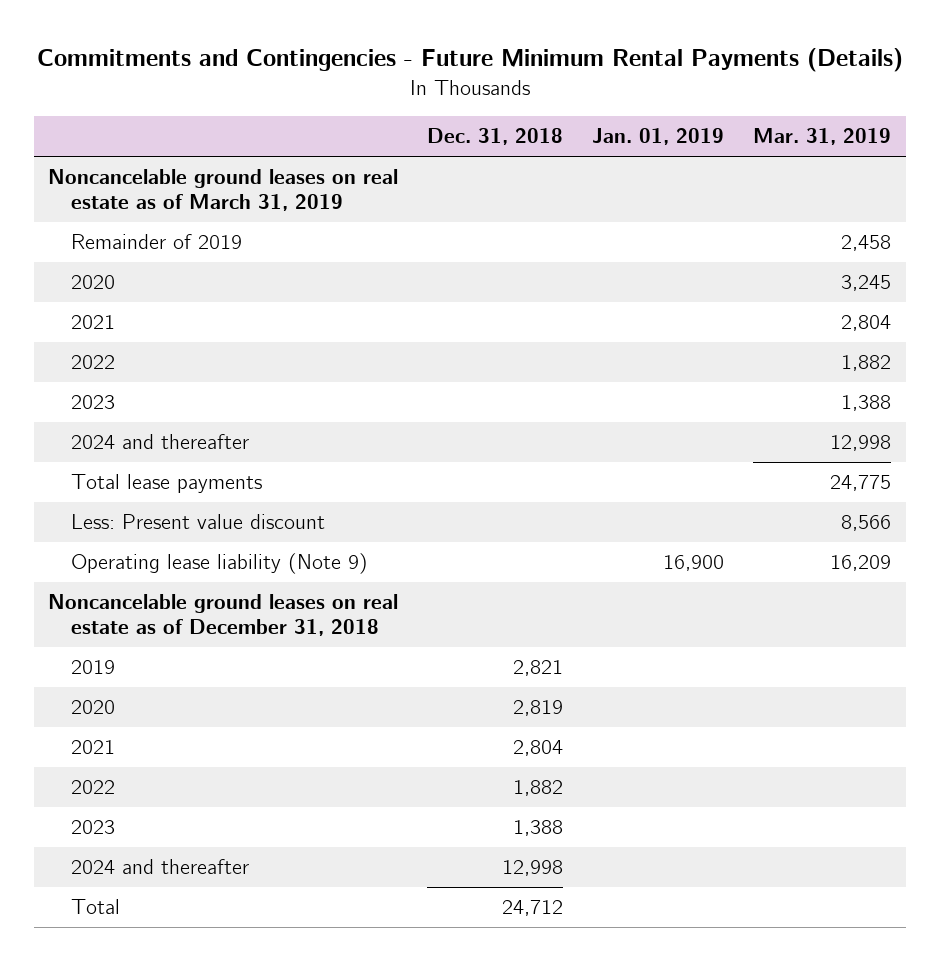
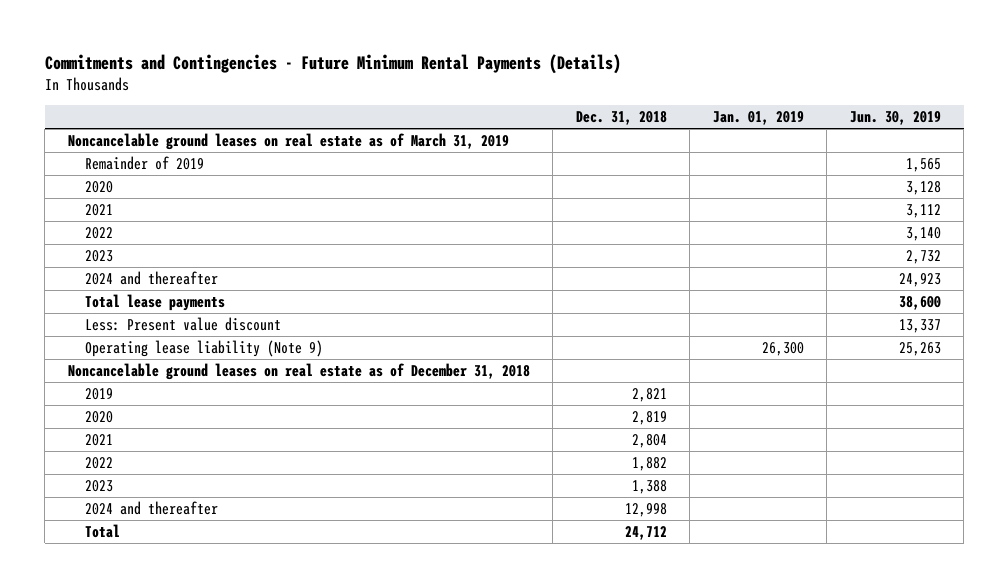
- | Dec. 31, 2018 | Jan. 01, 2019 | Mar. 31, 2019
+ | Dec. 31, 2018 | Jan. 01, 2019 | Jun. 30, 2019
- Operating lease liability (Note 9) | | 16,900 | 16,209
+ Operating lease liability (Note 9) | | 26,300 | 25,263

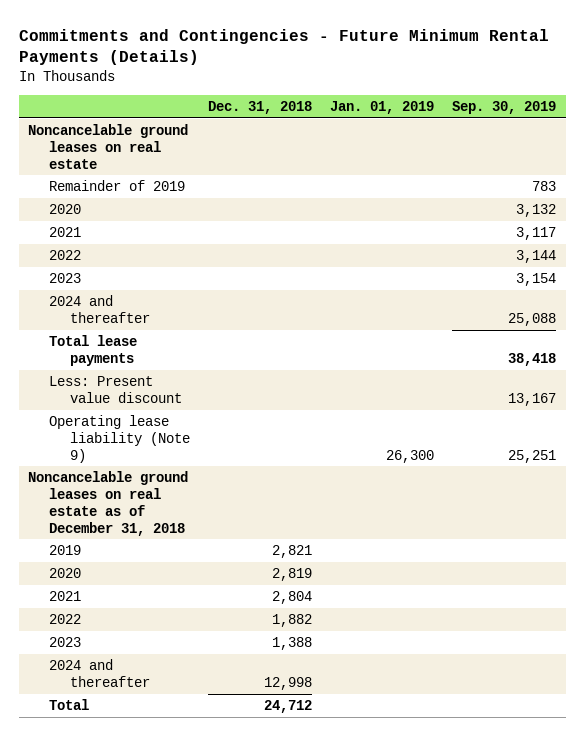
- | Dec. 31, 2018 | Jan. 01, 2019 | Jun. 30, 2019
+ | Dec. 31, 2018 | Jan. 01, 2019 | Sep. 30, 2019
- Noncancelable ground leases on real estate as of March 31, 2019
+ Noncancelable ground leases on real estate

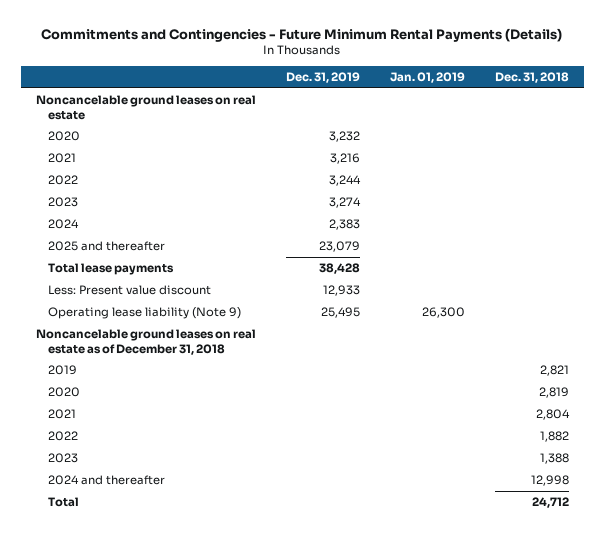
- | Dec. 31, 2018 | Jan. 01, 2019 | Sep. 30, 2019
+ | Dec. 31, 2019 | Jan. 01, 2019 | Dec. 31, 2018
- Remainder of 2019 | | | 783
- 2024 and thereafter | | | 25,088
+ 2024 | 2,383 | |
+ 2025 and thereafter | 23,079 | |

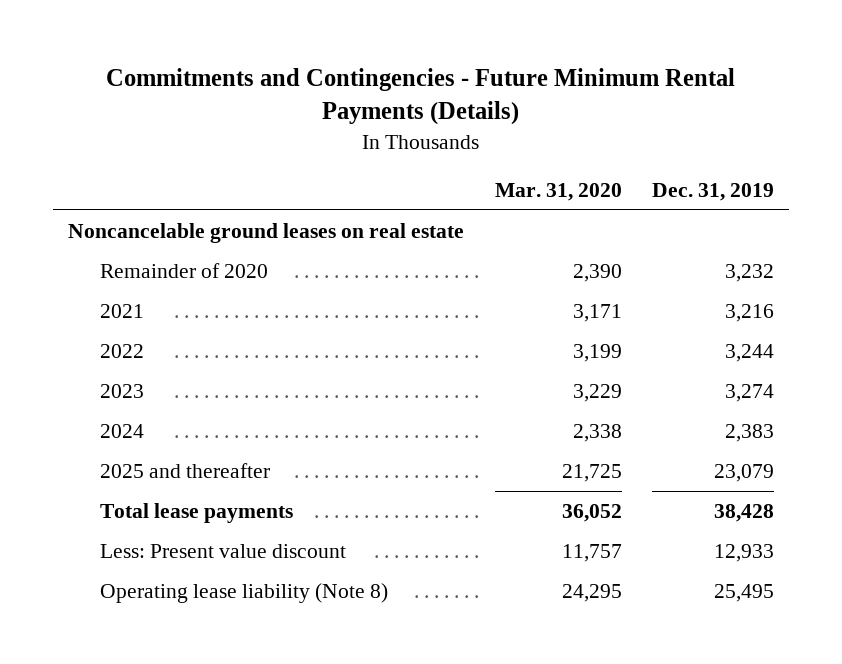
- | Dec. 31, 2019 | Jan. 01, 2019 | Dec. 31, 2018
+ | Mar. 31, 2020 | Dec. 31, 2019
- 2020 | 3,232 | |
+ Remainder of 2020 | 2,390 | 3,232
- Operating lease liability (Note 9) | 25,495 | 26,300 |
- Noncancelable ground leases on real estate as of December 31, 2018
- 2019 | | | 2,821
- 2020 | | | 2,819
- 2021 | | | 2,804
- 2022 | | | 1,882
- 2023 | | | 1,388
- 2024 and thereafter | | | 12,998
- Total | | | 24,712
+ Operating lease liability (Note 8) | 24,295 | 25,495

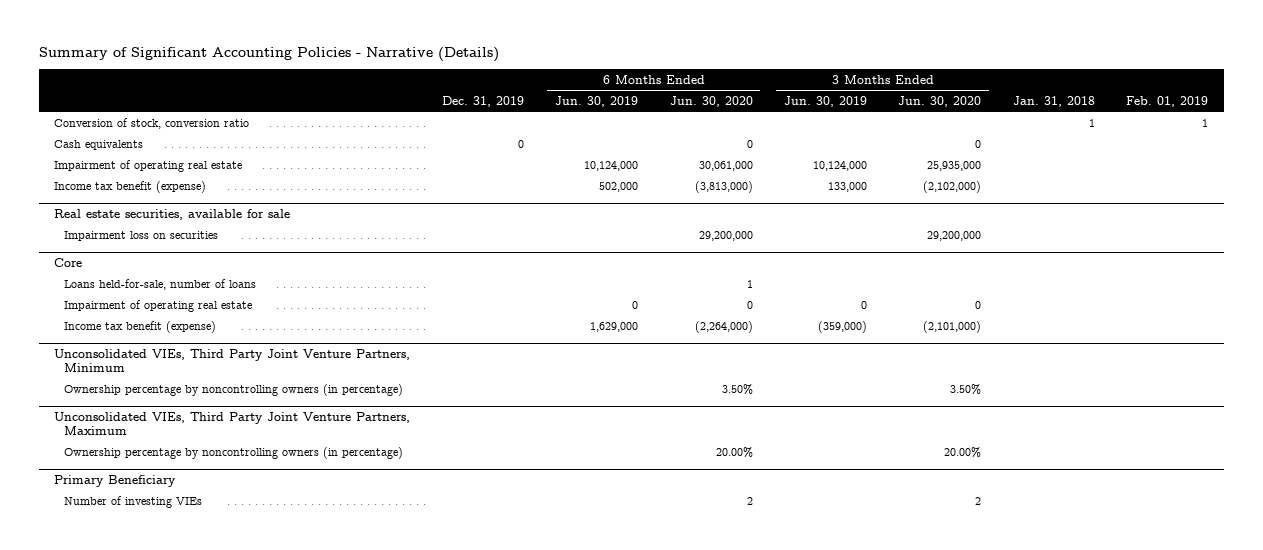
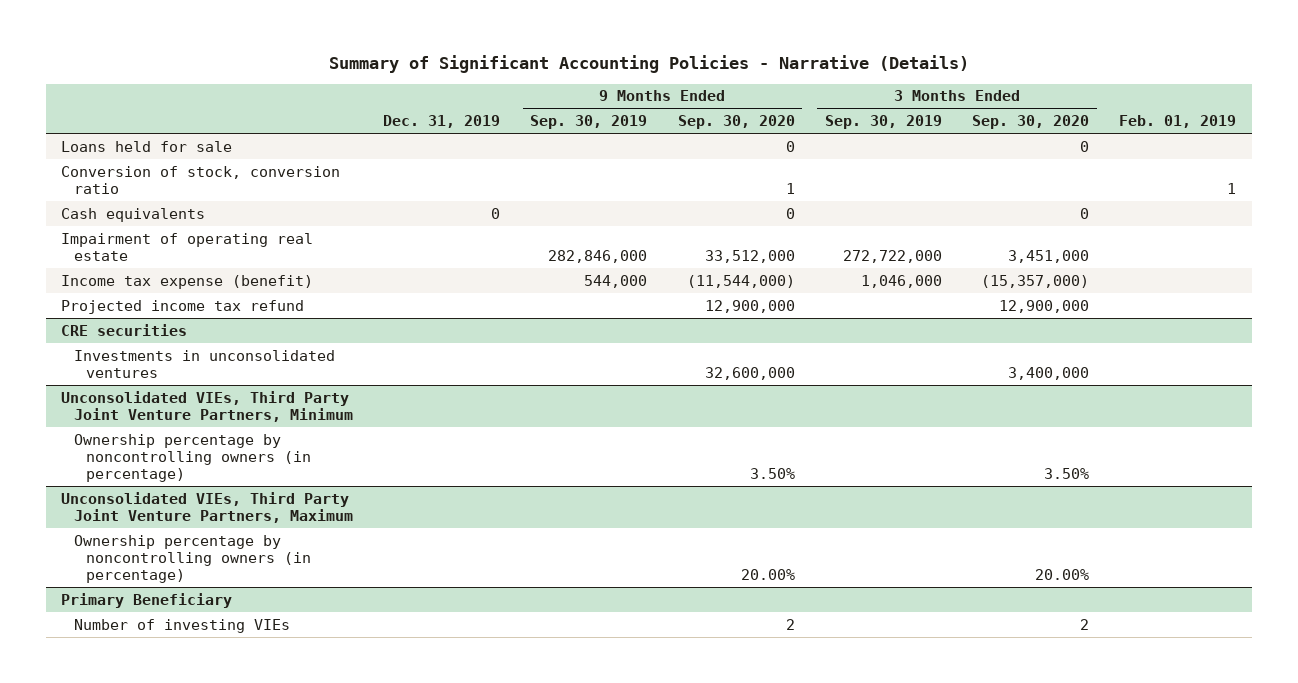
- | Dec. 31, 2019 | 6 Months Ended Jun. 30, 2019 | 6 Months Ended Jun. 30, 2020 | 3 Months Ended Jun. 30, 2019 | 3 Months Ended Jun. 30, 2020 | Jan. 31, 2018 | Feb. 01, 2019
+ | Dec. 31, 2019 | 9 Months Ended Sep. 30, 2019 | 9 Months Ended Sep. 30, 2020 | 3 Months Ended Sep. 30, 2019 | 3 Months Ended Sep. 30, 2020 | Feb. 01, 2019
+ Loans held for sale | | | 0 | | 0 |
- Income tax benefit (expense) | | 502,000 | (3,813,000) | 133,000 | (2,102,000) | |
- Real estate securities, available for sale
- Impairment loss on securities | | | 29,200,000 | | 29,200,000 | |
- Core
- Loans held-for-sale, number of loans | | | 1 | | | |
- Impairment of operating real estate | | 0 | 0 | 0 | 0 | |
- Income tax benefit (expense) | | 1,629,000 | (2,264,000) | (359,000) | (2,101,000) | |
+ Income tax expense (benefit) | | 544,000 | (11,544,000) | 1,046,000 | (15,357,000) |
+ Projected income tax refund | | | 12,900,000 | | 12,900,000 |
+ CRE securities
+ Investments in unconsolidated ventures | | | 32,600,000 | | 3,400,000 |

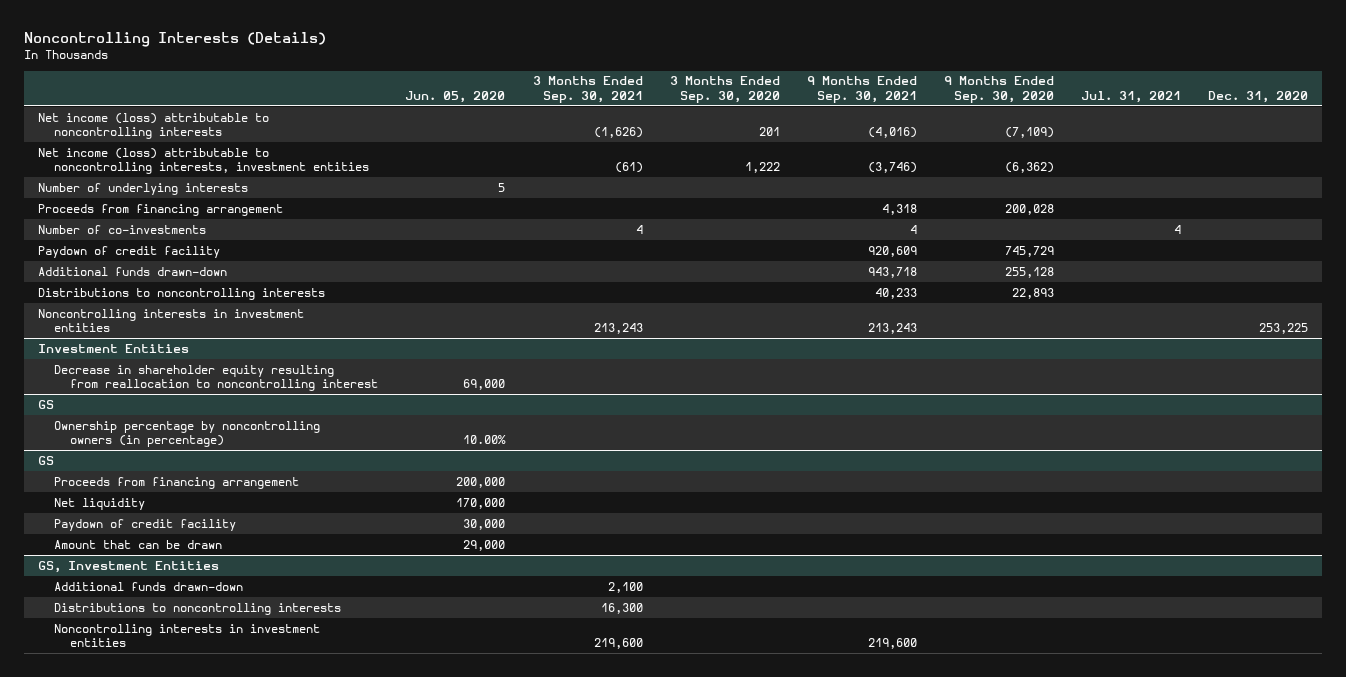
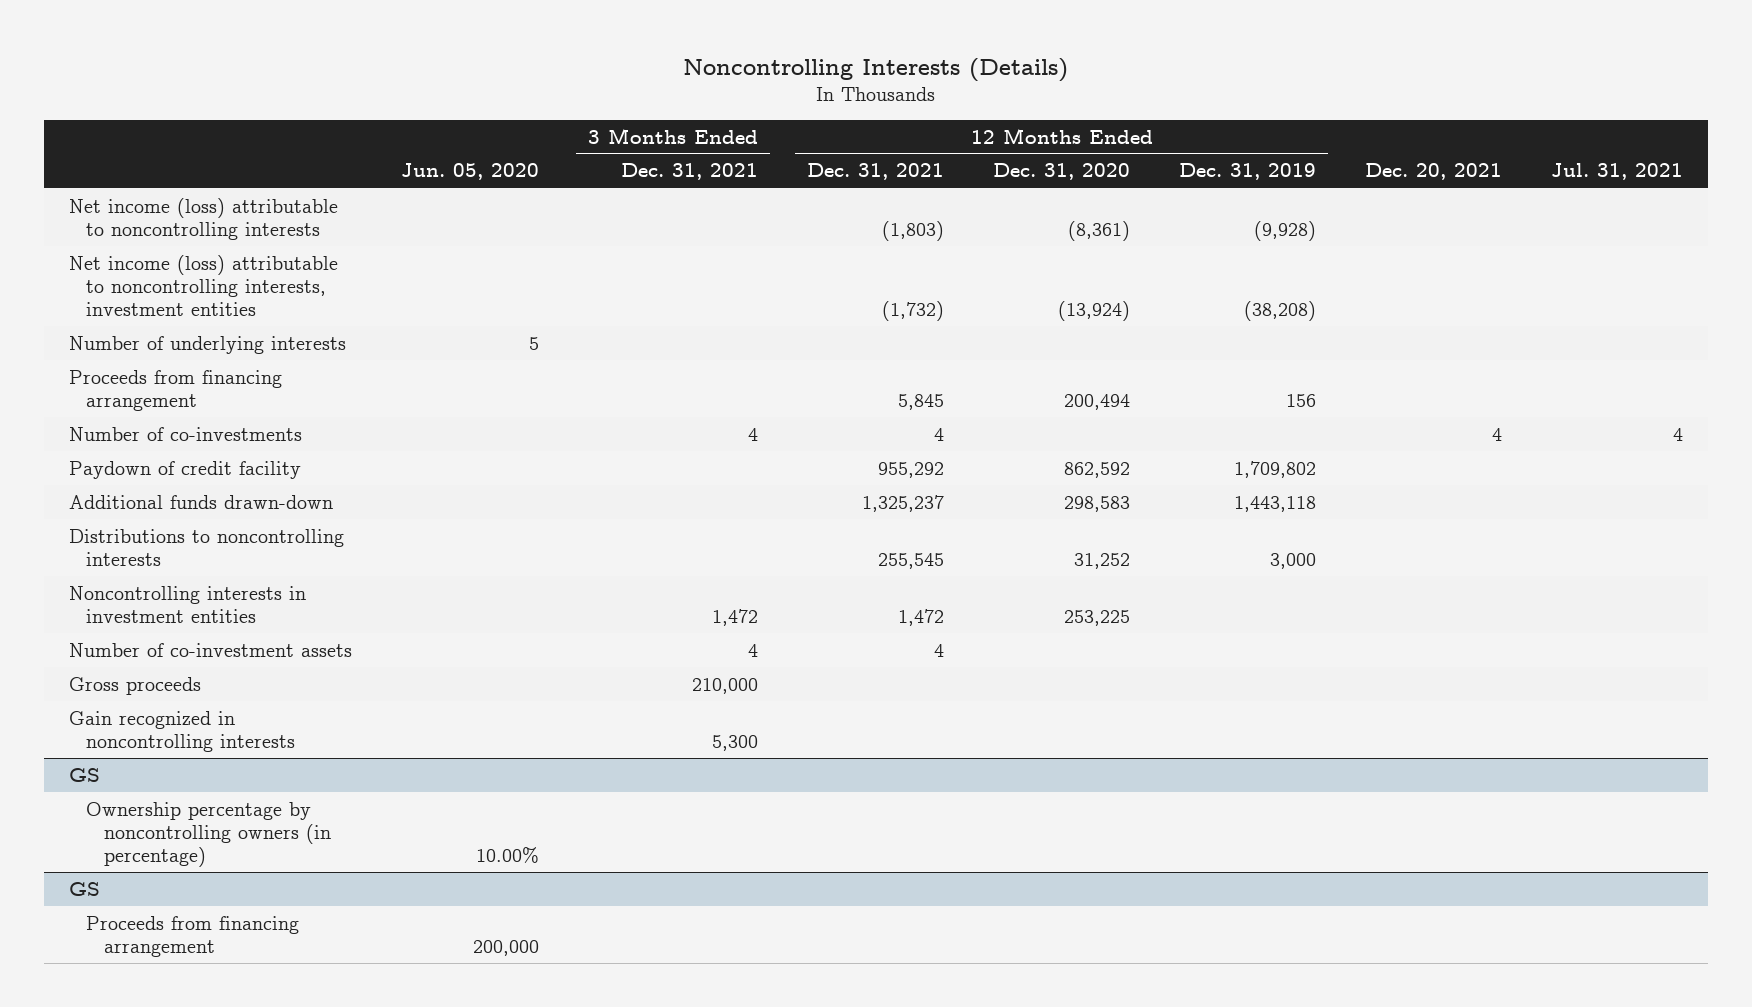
- | Jun. 05, 2020 | 3 Months Ended Sep. 30, 2021 | 3 Months Ended Sep. 30, 2020 | 9 Months Ended Sep. 30, 2021 | 9 Months Ended Sep. 30, 2020 | Jul. 31, 2021 | Dec. 31, 2020
+ | Jun. 05, 2020 | 3 Months Ended Dec. 31, 2021 | 12 Months Ended Dec. 31, 2021 | 12 Months Ended Dec. 31, 2020 | 12 Months Ended Dec. 31, 2019 | Dec. 20, 2021 | Jul. 31, 2021
- Investment Entities
- Decrease in shareholder equity resulting from reallocation to noncontrolling interest | 69,000 | | | | | |
+ Number of co-investment assets | | 4 | 4 | | | |
+ Gross proceeds | | 210,000 | | | | |
+ Gain recognized in noncontrolling interests | | 5,300 | | | | |
@ GS
- Net liquidity | 170,000 | | | | | |
- Paydown of credit facility | 30,000 | | | | | |
- Amount that can be drawn | 29,000 | | | | | |
- GS, Investment Entities
- Additional funds drawn-down | | 2,100 | | | | |
- Distributions to noncontrolling interests | | 16,300 | | | | |
- Noncontrolling interests in investment entities | | 219,600 | | 219,600 | | |

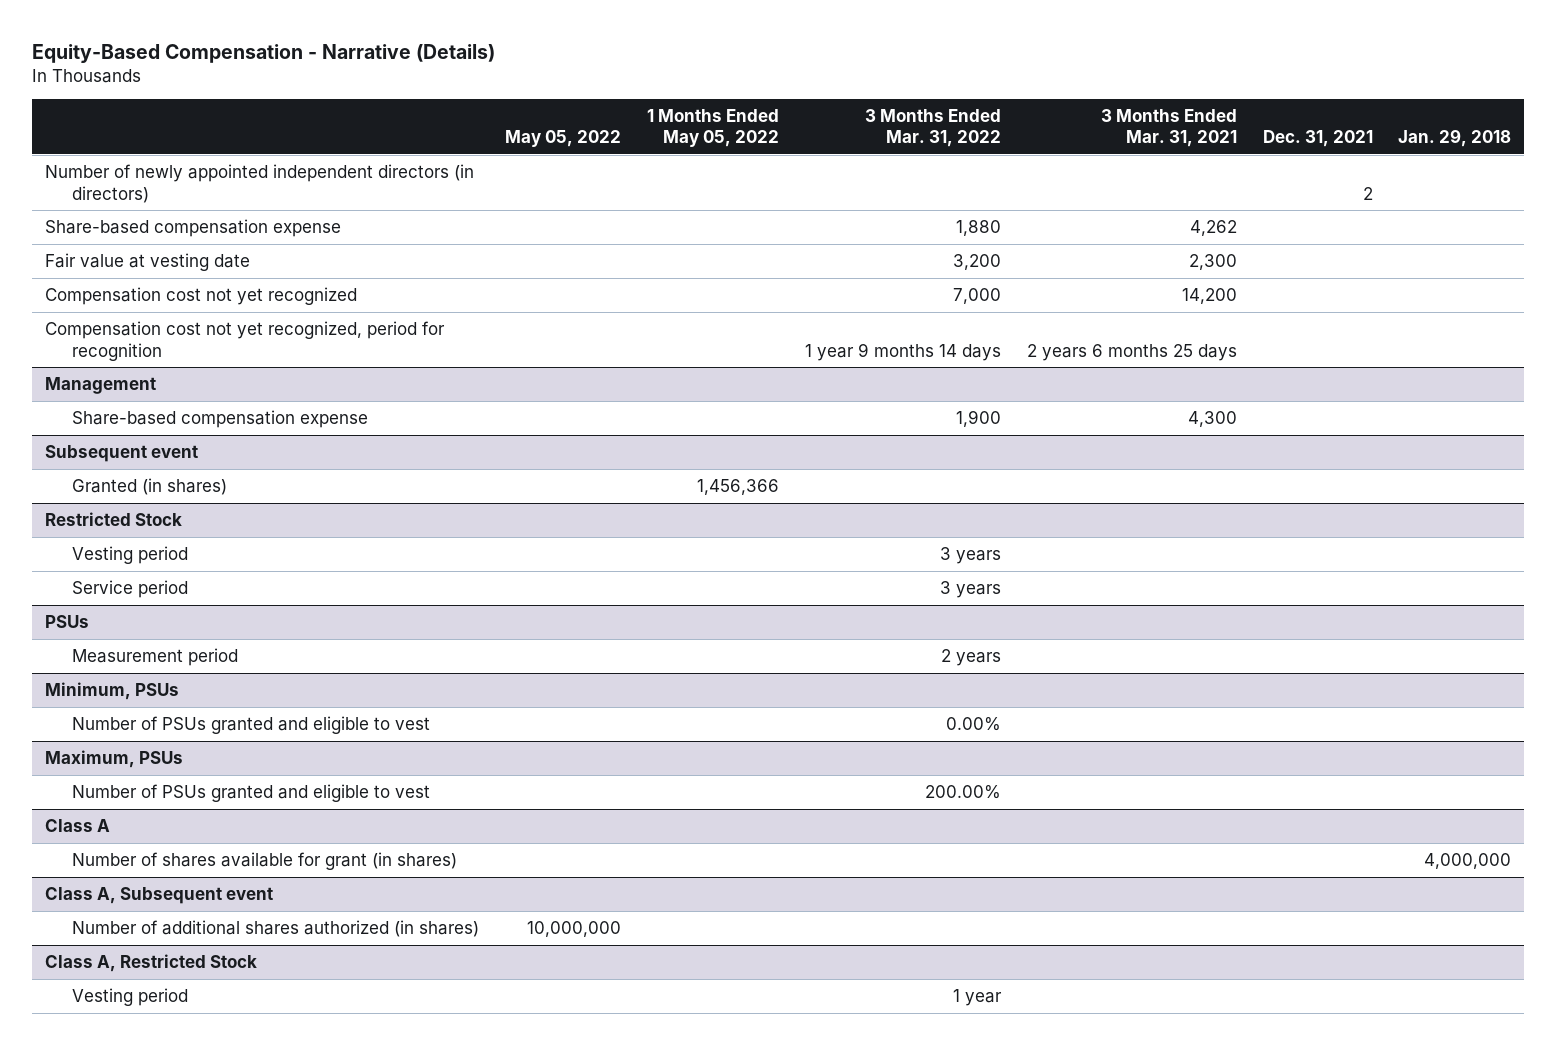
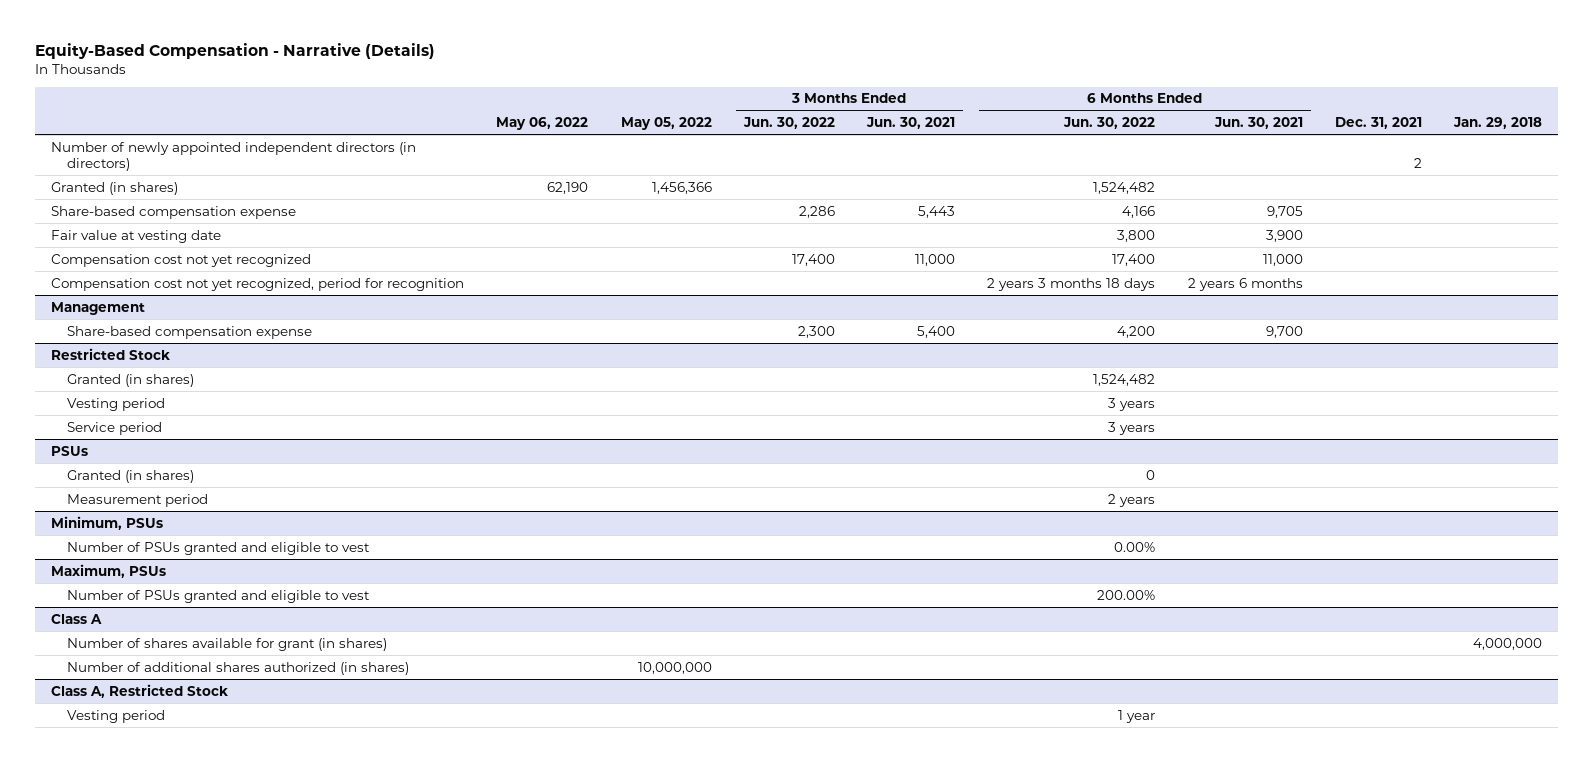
- | May 05, 2022 | 1 Months Ended May 05, 2022 | 3 Months Ended Mar. 31, 2022 | 3 Months Ended Mar. 31, 2021 | Dec. 31, 2021 | Jan. 29, 2018
+ | May 06, 2022 | May 05, 2022 | 3 Months Ended Jun. 30, 2022 | 3 Months Ended Jun. 30, 2021 | 6 Months Ended Jun. 30, 2022 | 6 Months Ended Jun. 30, 2021 | Dec. 31, 2021 | Jan. 29, 2018
+ Granted (in shares) | 62,190 | 1,456,366 | | | 1,524,482 | | |
- Subsequent event
- Granted (in shares) | | 1,456,366 | | | |
@ Restricted Stock
+ Granted (in shares) | | | | | 1,524,482 | | |
@ PSUs
+ Granted (in shares) | | | | | 0 | | |
- Class A, Subsequent event
- Number of additional shares authorized (in shares) | 10,000,000 | | | | |
@ Class A
+ Number of additional shares authorized (in shares) | | 10,000,000 | | | | | |

